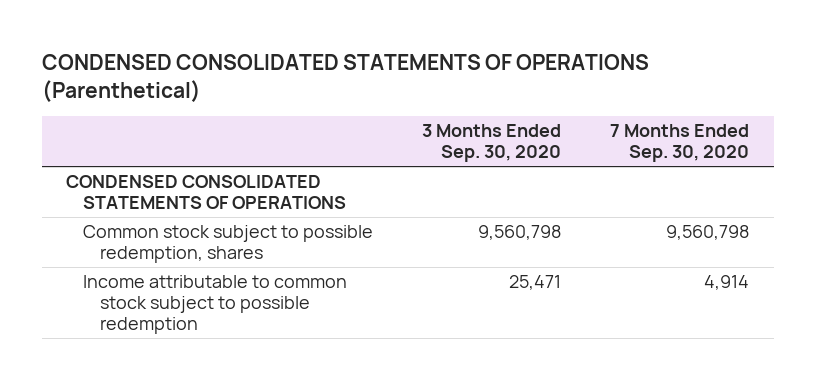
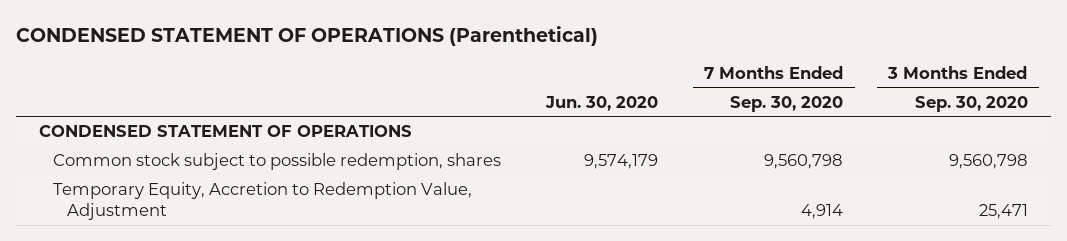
- CONDENSED CONSOLIDATED STATEMENTS OF OPERATIONS (Parenthetical)
+ CONDENSED STATEMENT OF OPERATIONS (Parenthetical)
- | 3 Months Ended Sep. 30, 2020 | 7 Months Ended Sep. 30, 2020
+ | Jun. 30, 2020 | 7 Months Ended Sep. 30, 2020 | 3 Months Ended Sep. 30, 2020
- CONDENSED CONSOLIDATED STATEMENTS OF OPERATIONS
+ CONDENSED STATEMENT OF OPERATIONS
- Income attributable to common stock subject to possible redemption | 25,471 | 4,914
+ Temporary Equity, Accretion to Redemption Value, Adjustment | | 4,914 | 25,471

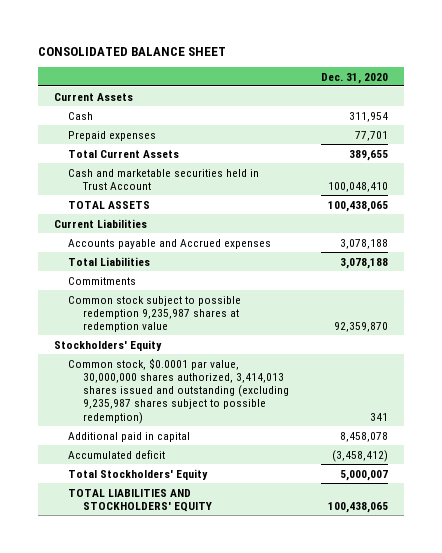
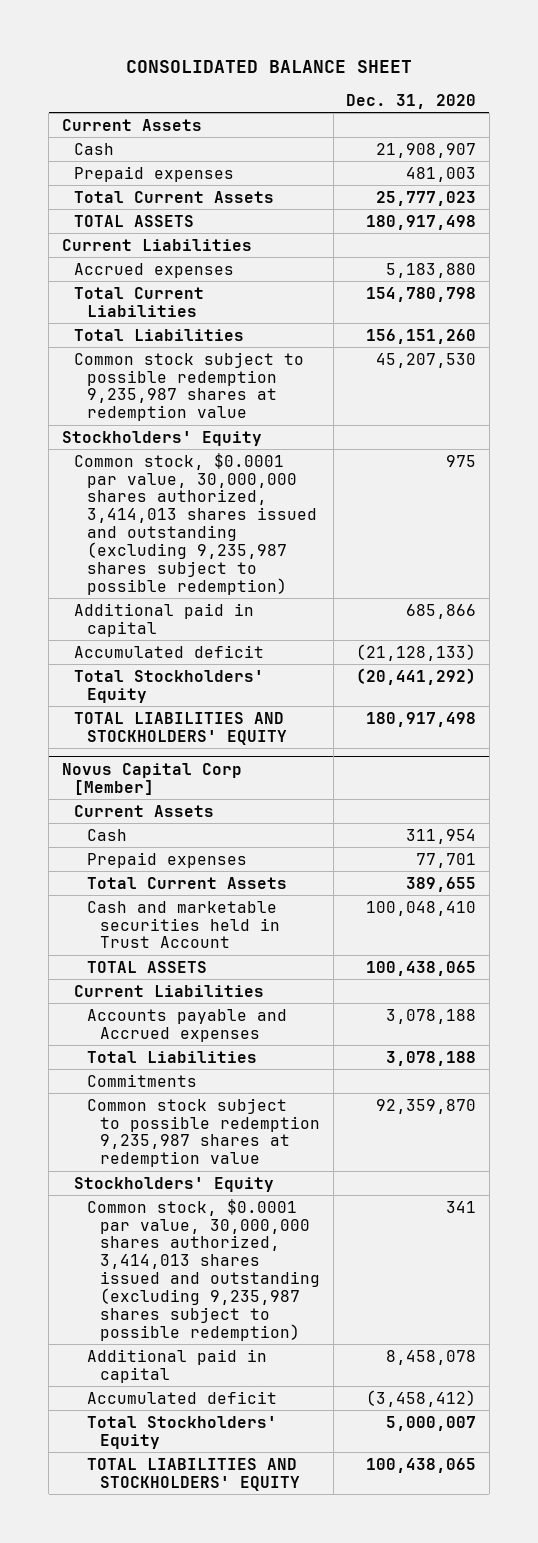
+ Cash | 21,908,907
+ Prepaid expenses | 481,003
+ Total Current Assets | 25,777,023
+ TOTAL ASSETS | 180,917,498
+ Current Liabilities
+ Accrued expenses | 5,183,880
+ Total Current Liabilities | 154,780,798
+ Total Liabilities | 156,151,260
+ Common stock subject to possible redemption 9,235,987 shares at redemption value | 45,207,530
+ Stockholders' Equity
+ Common stock, $0.0001 par value, 30,000,000 shares authorized, 3,414,013 shares issued and outstanding (excluding 9,235,987 shares subject to possible redemption) | 975
+ Additional paid in capital | 685,866
+ Accumulated deficit | (21,128,133)
+ Total Stockholders' Equity | (20,441,292)
+ TOTAL LIABILITIES AND STOCKHOLDERS' EQUITY | 180,917,498
+ Novus Capital Corp [Member]
+ Current Assets

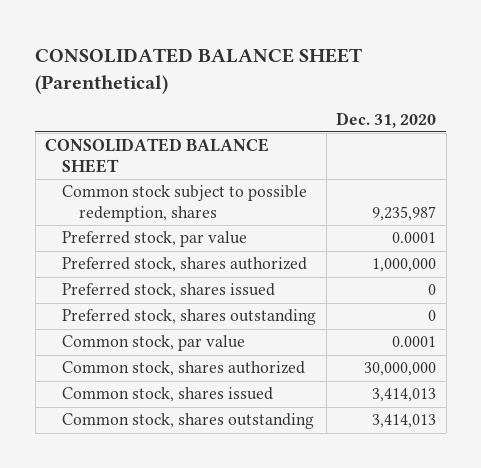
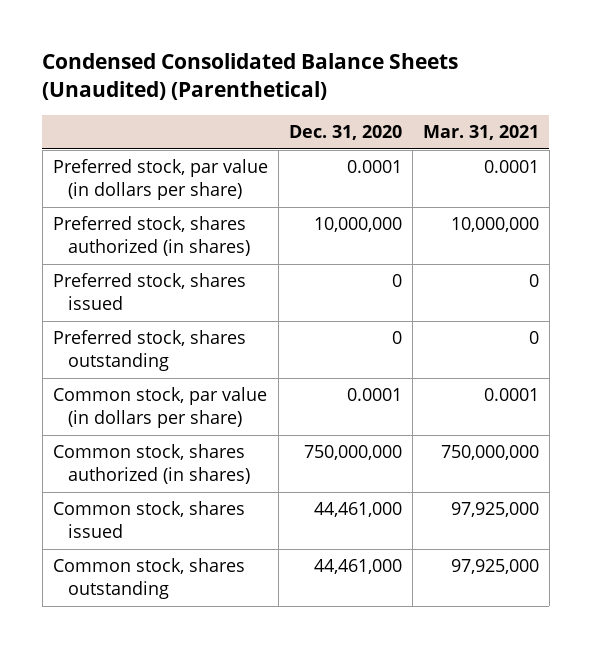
- CONSOLIDATED BALANCE SHEET (Parenthetical)
+ Condensed Consolidated Balance Sheets (Unaudited) (Parenthetical)
- | Dec. 31, 2020
+ | Dec. 31, 2020 | Mar. 31, 2021
- CONSOLIDATED BALANCE SHEET
- Common stock subject to possible redemption, shares | 9,235,987
- Preferred stock, par value | 0.0001
- Preferred stock, shares authorized | 1,000,000
+ Preferred stock, par value (in dollars per share) | 0.0001 | 0.0001
+ Preferred stock, shares authorized (in shares) | 10,000,000 | 10,000,000
- Common stock, par value | 0.0001
- Common stock, shares authorized | 30,000,000
- Common stock, shares issued | 3,414,013
- Common stock, shares outstanding | 3,414,013
+ Common stock, par value (in dollars per share) | 0.0001 | 0.0001
+ Common stock, shares authorized (in shares) | 750,000,000 | 750,000,000
+ Common stock, shares issued | 44,461,000 | 97,925,000
+ Common stock, shares outstanding | 44,461,000 | 97,925,000

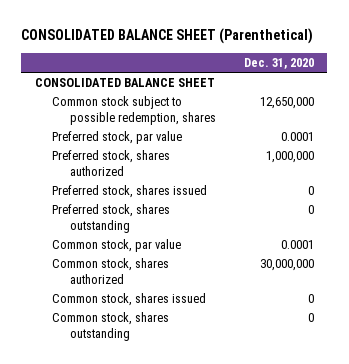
- Condensed Consolidated Balance Sheets (Unaudited) (Parenthetical)
+ CONSOLIDATED BALANCE SHEET (Parenthetical)
- | Dec. 31, 2020 | Mar. 31, 2021
+ | Dec. 31, 2020
- Preferred stock, par value (in dollars per share) | 0.0001 | 0.0001
- Preferred stock, shares authorized (in shares) | 10,000,000 | 10,000,000
+ CONSOLIDATED BALANCE SHEET
+ Common stock subject to possible redemption, shares | 12,650,000
+ Preferred stock, par value | 0.0001
+ Preferred stock, shares authorized | 1,000,000
- Common stock, par value (in dollars per share) | 0.0001 | 0.0001
- Common stock, shares authorized (in shares) | 750,000,000 | 750,000,000
- Common stock, shares issued | 44,461,000 | 97,925,000
- Common stock, shares outstanding | 44,461,000 | 97,925,000
+ Common stock, par value | 0.0001
+ Common stock, shares authorized | 30,000,000
+ Common stock, shares issued | 0
+ Common stock, shares outstanding | 0

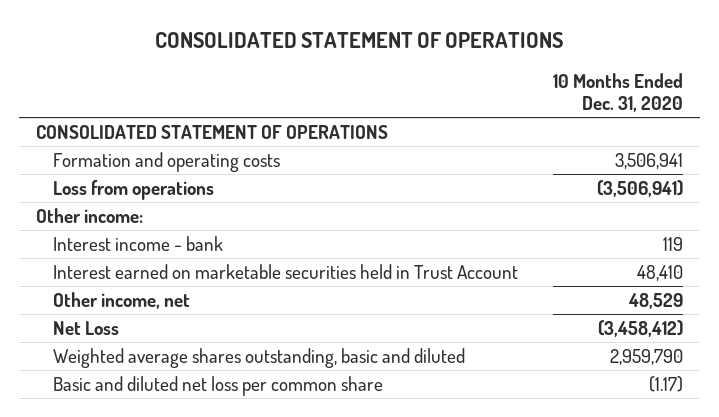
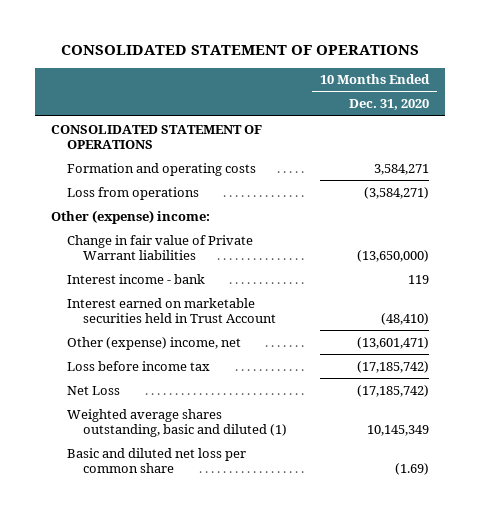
- Formation and operating costs | 3,506,941
- Loss from operations | (3,506,941)
- Other income:
+ Formation and operating costs | 3,584,271
+ Loss from operations | (3,584,271)
+ Other (expense) income:
+ Change in fair value of Private Warrant liabilities | (13,650,000)
- Interest earned on marketable securities held in Trust Account | 48,410
- Other income, net | 48,529
- Net Loss | (3,458,412)
- Weighted average shares outstanding, basic and diluted | 2,959,790
- Basic and diluted net loss per common share | (1.17)
+ Interest earned on marketable securities held in Trust Account | (48,410)
+ Other (expense) income, net | (13,601,471)
+ Loss before income tax | (17,185,742)
+ Net Loss | (17,185,742)
+ Weighted average shares outstanding, basic and diluted (1) | 10,145,349
+ Basic and diluted net loss per common share | (1.69)

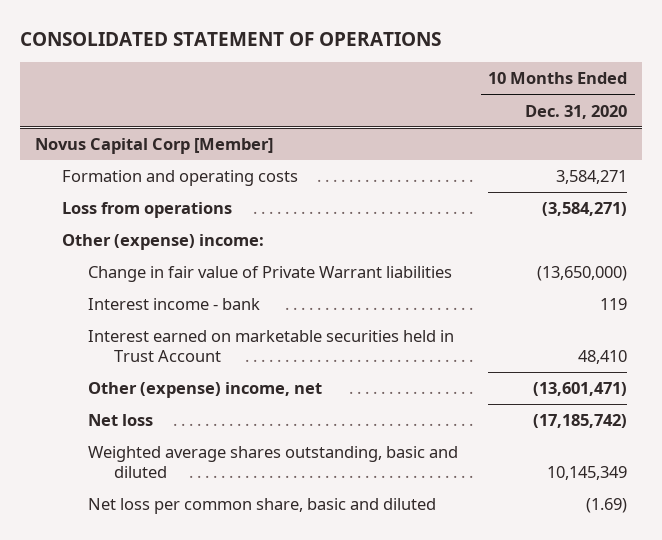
- CONSOLIDATED STATEMENT OF OPERATIONS
+ Novus Capital Corp [Member]
- Interest earned on marketable securities held in Trust Account | (48,410)
+ Interest earned on marketable securities held in Trust Account | 48,410
- Loss before income tax | (17,185,742)
- Net Loss | (17,185,742)
- Weighted average shares outstanding, basic and diluted (1) | 10,145,349
- Basic and diluted net loss per common share | (1.69)
+ Net loss | (17,185,742)
+ Weighted average shares outstanding, basic and diluted | 10,145,349
+ Net loss per common share, basic and diluted | (1.69)

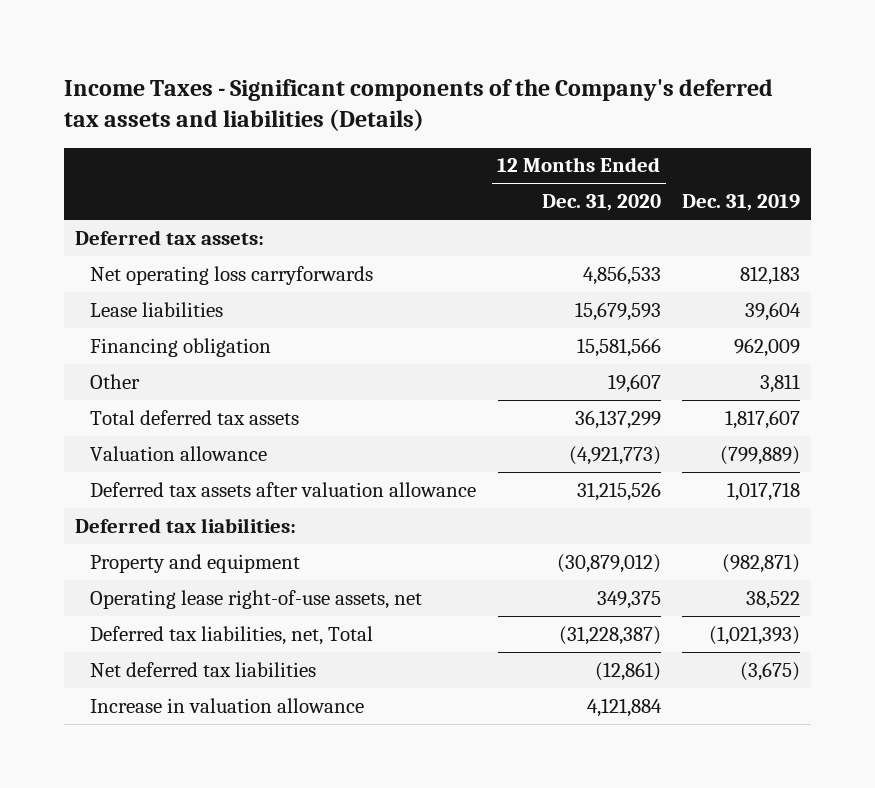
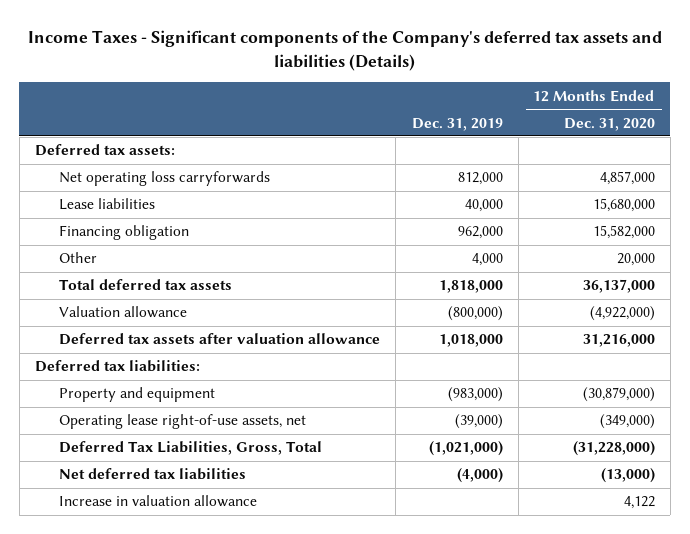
- | 12 Months Ended Dec. 31, 2020 | Dec. 31, 2019
+ | Dec. 31, 2019 | 12 Months Ended Dec. 31, 2020
- Net operating loss carryforwards | 4,856,533 | 812,183
- Lease liabilities | 15,679,593 | 39,604
- Financing obligation | 15,581,566 | 962,009
- Other | 19,607 | 3,811
- Total deferred tax assets | 36,137,299 | 1,817,607
- Valuation allowance | (4,921,773) | (799,889)
- Deferred tax assets after valuation allowance | 31,215,526 | 1,017,718
+ Net operating loss carryforwards | 812,000 | 4,857,000
+ Lease liabilities | 40,000 | 15,680,000
+ Financing obligation | 962,000 | 15,582,000
+ Other | 4,000 | 20,000
+ Total deferred tax assets | 1,818,000 | 36,137,000
+ Valuation allowance | (800,000) | (4,922,000)
+ Deferred tax assets after valuation allowance | 1,018,000 | 31,216,000
- Property and equipment | (30,879,012) | (982,871)
- Operating lease right-of-use assets, net | 349,375 | 38,522
- Deferred tax liabilities, net, Total | (31,228,387) | (1,021,393)
- Net deferred tax liabilities | (12,861) | (3,675)
- Increase in valuation allowance | 4,121,884 |
+ Property and equipment | (983,000) | (30,879,000)
+ Operating lease right-of-use assets, net | (39,000) | (349,000)
+ Deferred Tax Liabilities, Gross, Total | (1,021,000) | (31,228,000)
+ Net deferred tax liabilities | (4,000) | (13,000)
+ Increase in valuation allowance | | 4,122

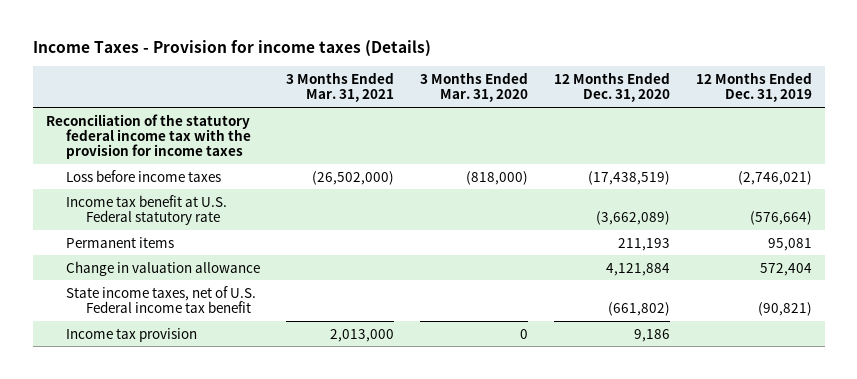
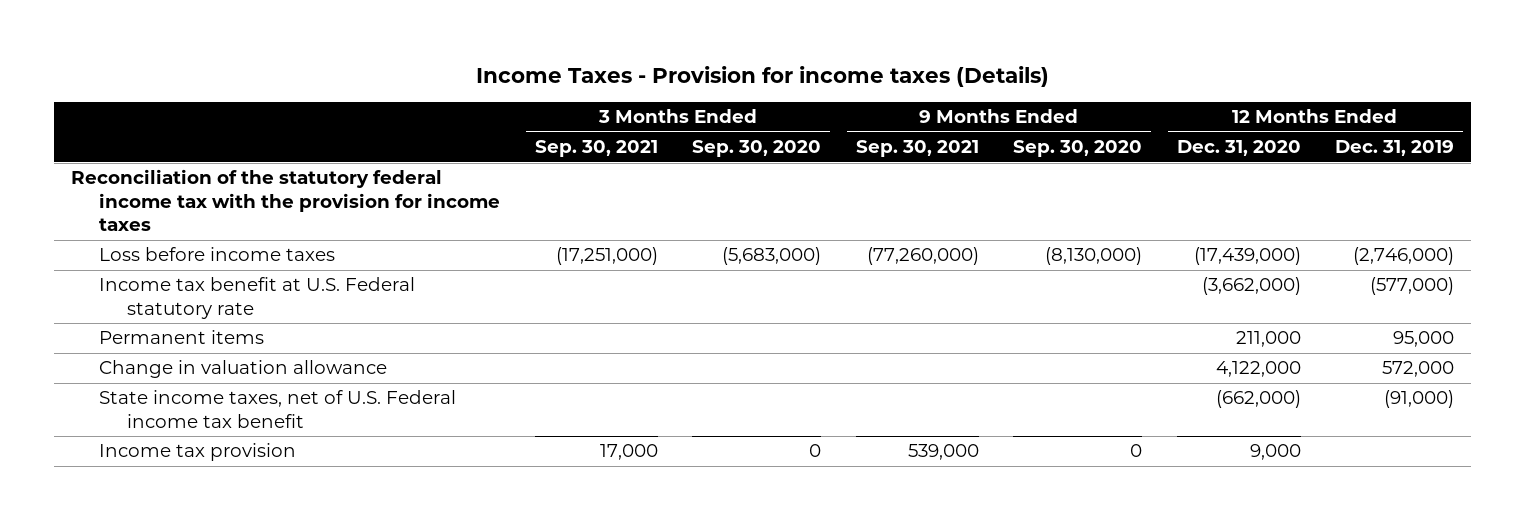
- | 3 Months Ended Mar. 31, 2021 | 3 Months Ended Mar. 31, 2020 | 12 Months Ended Dec. 31, 2020 | 12 Months Ended Dec. 31, 2019
+ | 3 Months Ended Sep. 30, 2021 | 3 Months Ended Sep. 30, 2020 | 9 Months Ended Sep. 30, 2021 | 9 Months Ended Sep. 30, 2020 | 12 Months Ended Dec. 31, 2020 | 12 Months Ended Dec. 31, 2019
- Loss before income taxes | (26,502,000) | (818,000) | (17,438,519) | (2,746,021)
- Income tax benefit at U.S. Federal statutory rate | | | (3,662,089) | (576,664)
- Permanent items | | | 211,193 | 95,081
- Change in valuation allowance | | | 4,121,884 | 572,404
- State income taxes, net of U.S. Federal income tax benefit | | | (661,802) | (90,821)
- Income tax provision | 2,013,000 | 0 | 9,186 |
+ Loss before income taxes | (17,251,000) | (5,683,000) | (77,260,000) | (8,130,000) | (17,439,000) | (2,746,000)
+ Income tax benefit at U.S. Federal statutory rate | | | | | (3,662,000) | (577,000)
+ Permanent items | | | | | 211,000 | 95,000
+ Change in valuation allowance | | | | | 4,122,000 | 572,000
+ State income taxes, net of U.S. Federal income tax benefit | | | | | (662,000) | (91,000)
+ Income tax provision | 17,000 | 0 | 539,000 | 0 | 9,000 |

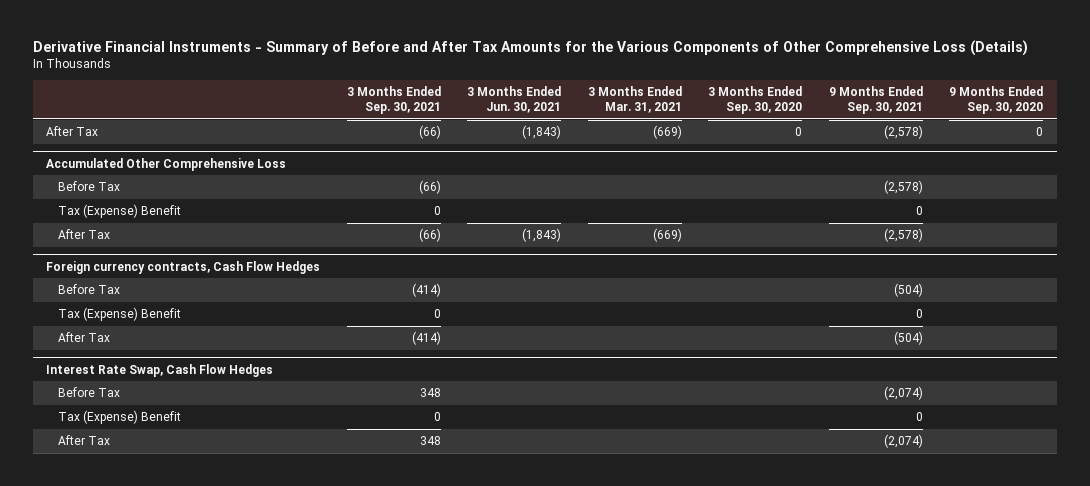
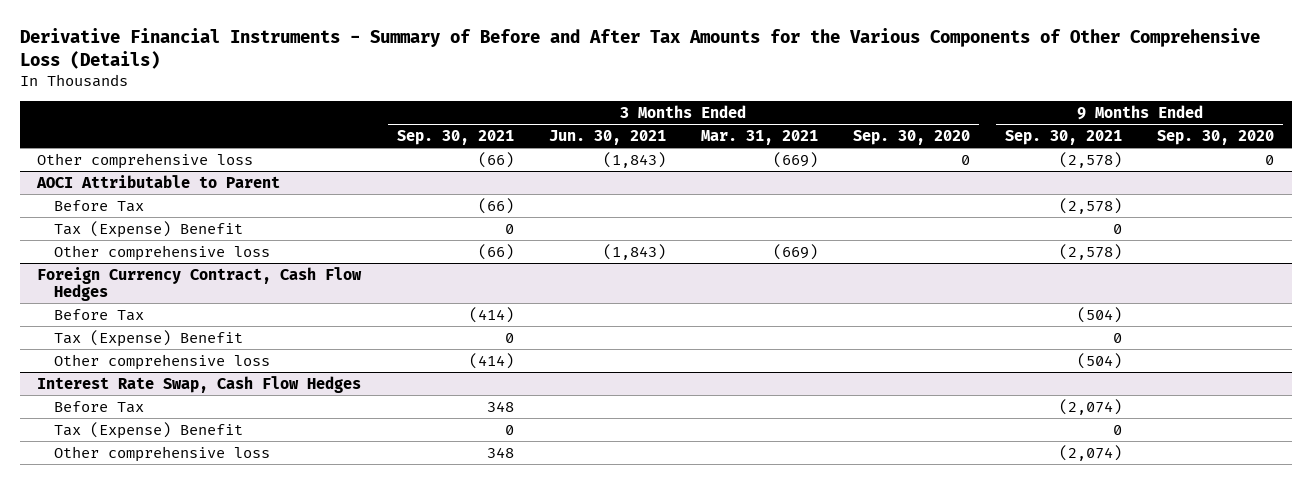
- After Tax | (66) | (1,843) | (669) | 0 | (2,578) | 0
- Accumulated Other Comprehensive Loss
+ Other comprehensive loss | (66) | (1,843) | (669) | 0 | (2,578) | 0
+ AOCI Attributable to Parent
- After Tax | (66) | (1,843) | (669) | | (2,578) |
- Foreign currency contracts, Cash Flow Hedges
+ Other comprehensive loss | (66) | (1,843) | (669) | | (2,578) |
+ Foreign Currency Contract, Cash Flow Hedges
- After Tax | (414) | | | | (504) |
+ Other comprehensive loss | (414) | | | | (504) |
@ Interest Rate Swap, Cash Flow Hedges
- After Tax | 348 | | | | (2,074) |
+ Other comprehensive loss | 348 | | | | (2,074) |

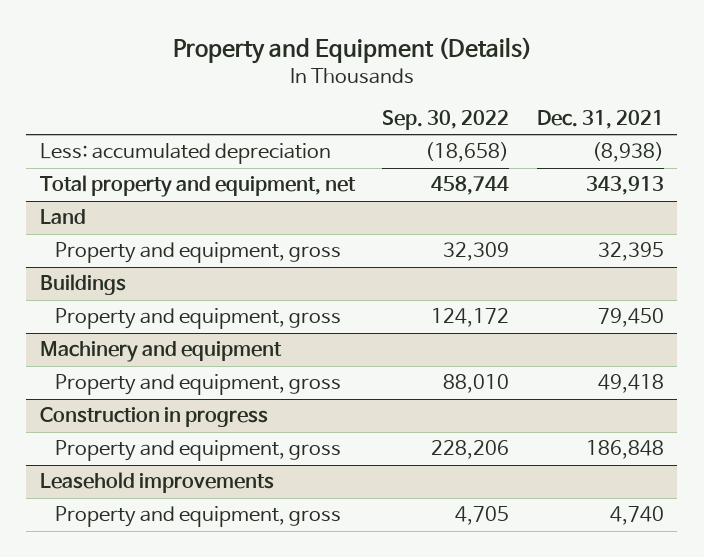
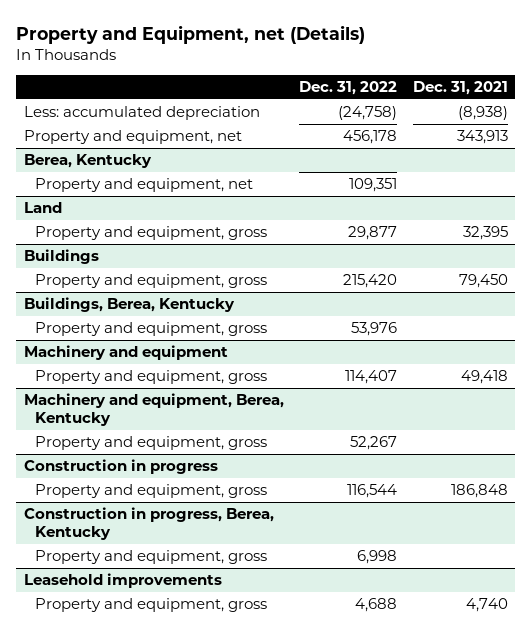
- Property and Equipment (Details)
+ Property and Equipment, net (Details)
- | Sep. 30, 2022 | Dec. 31, 2021
+ | Dec. 31, 2022 | Dec. 31, 2021
- Total property and equipment, net | 458,744 | 343,913
+ Property and equipment, net | 456,178 | 343,913
+ Berea, Kentucky
+ Property and equipment, net | 109,351 |
+ Buildings, Berea, Kentucky
+ Property and equipment, gross | 53,976 |
+ Machinery and equipment, Berea, Kentucky
+ Property and equipment, gross | 52,267 |
+ Construction in progress, Berea, Kentucky
+ Property and equipment, gross | 6,998 |

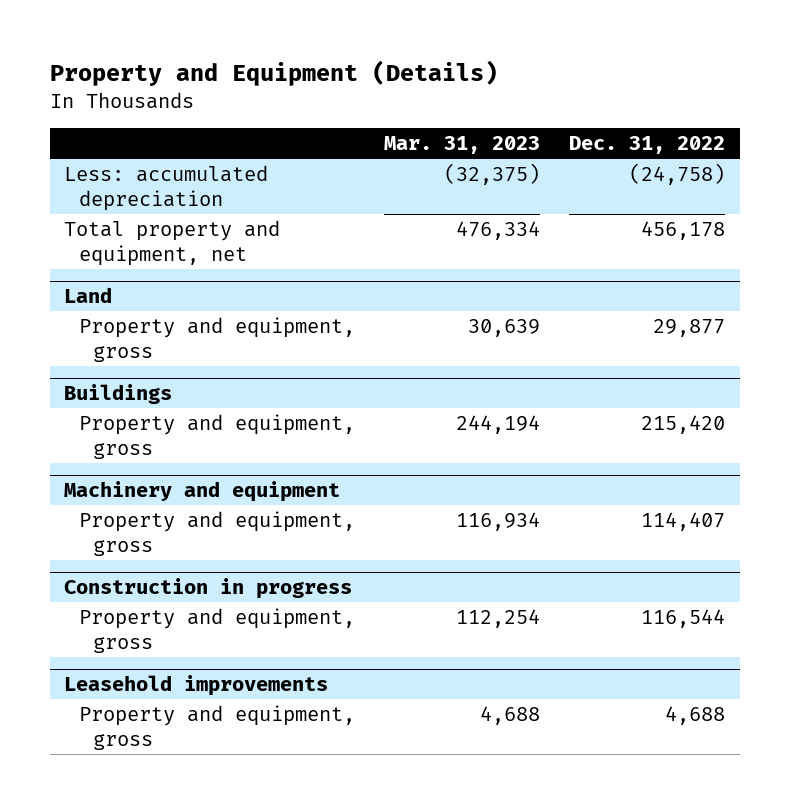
- Property and Equipment, net (Details)
+ Property and Equipment (Details)
- | Dec. 31, 2022 | Dec. 31, 2021
+ | Mar. 31, 2023 | Dec. 31, 2022
- Property and equipment, net | 456,178 | 343,913
- Berea, Kentucky
- Property and equipment, net | 109,351 |
+ Total property and equipment, net | 476,334 | 456,178
- Buildings, Berea, Kentucky
- Property and equipment, gross | 53,976 |
- Machinery and equipment, Berea, Kentucky
- Property and equipment, gross | 52,267 |
- Construction in progress, Berea, Kentucky
- Property and equipment, gross | 6,998 |

